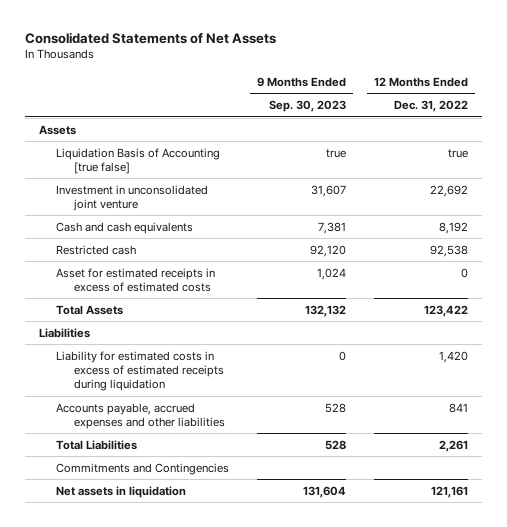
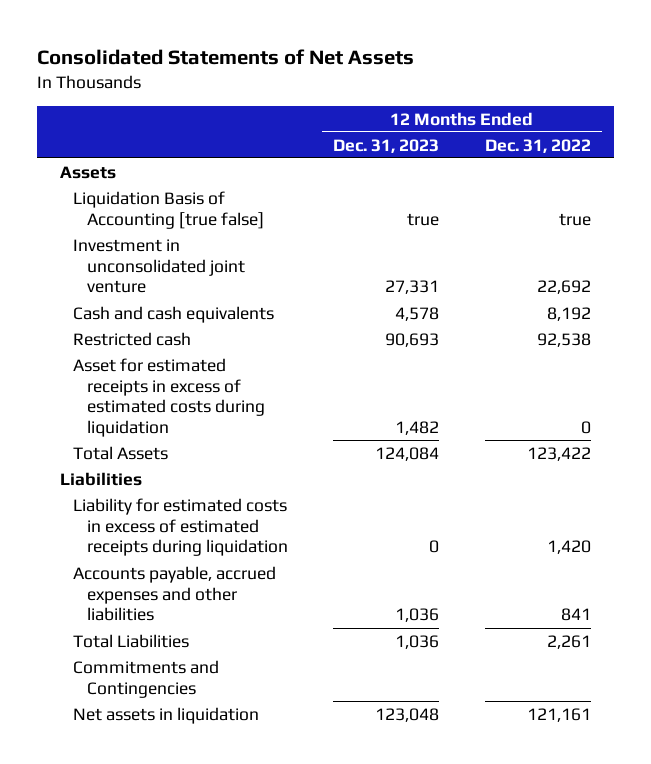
- | 9 Months Ended Sep. 30, 2023 | 12 Months Ended Dec. 31, 2022
+ | 12 Months Ended Dec. 31, 2023 | 12 Months Ended Dec. 31, 2022
- Asset for estimated receipts in excess of estimated costs | 1,024 | 0
+ Asset for estimated receipts in excess of estimated costs during liquidation | 1,482 | 0

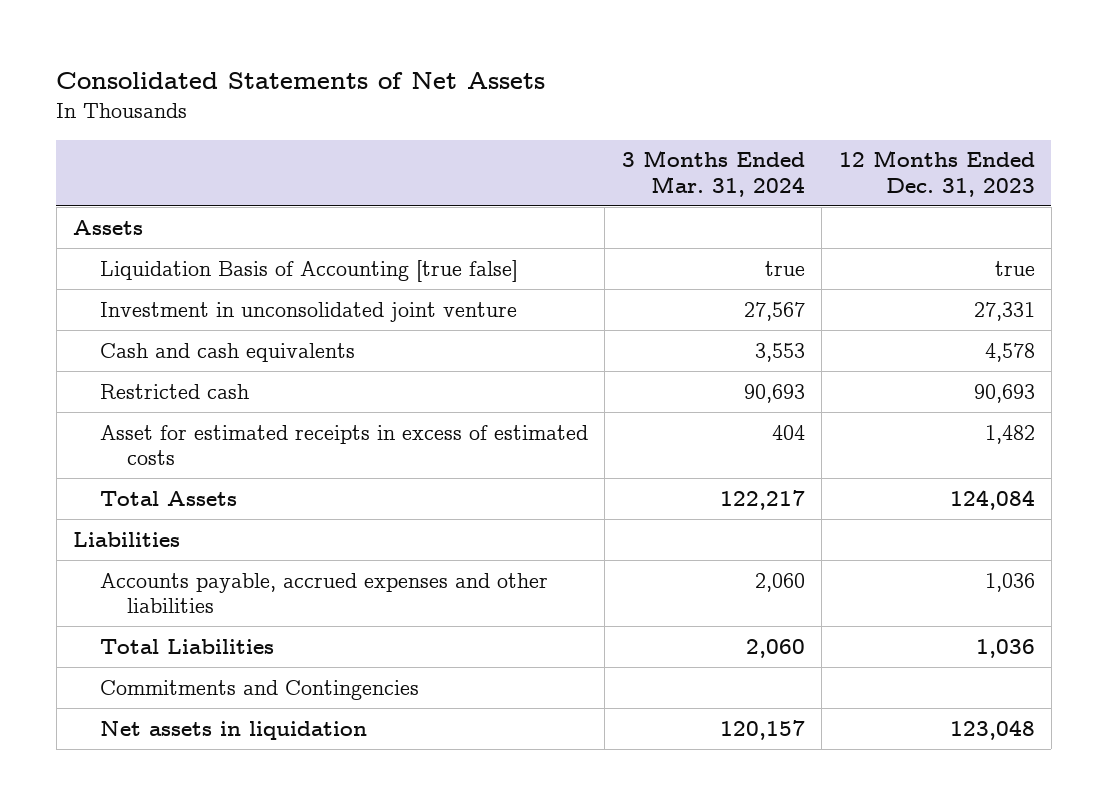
- | 12 Months Ended Dec. 31, 2023 | 12 Months Ended Dec. 31, 2022
+ | 3 Months Ended Mar. 31, 2024 | 12 Months Ended Dec. 31, 2023
- Asset for estimated receipts in excess of estimated costs during liquidation | 1,482 | 0
+ Asset for estimated receipts in excess of estimated costs | 404 | 1,482
- Liability for estimated costs in excess of estimated receipts during liquidation | 0 | 1,420

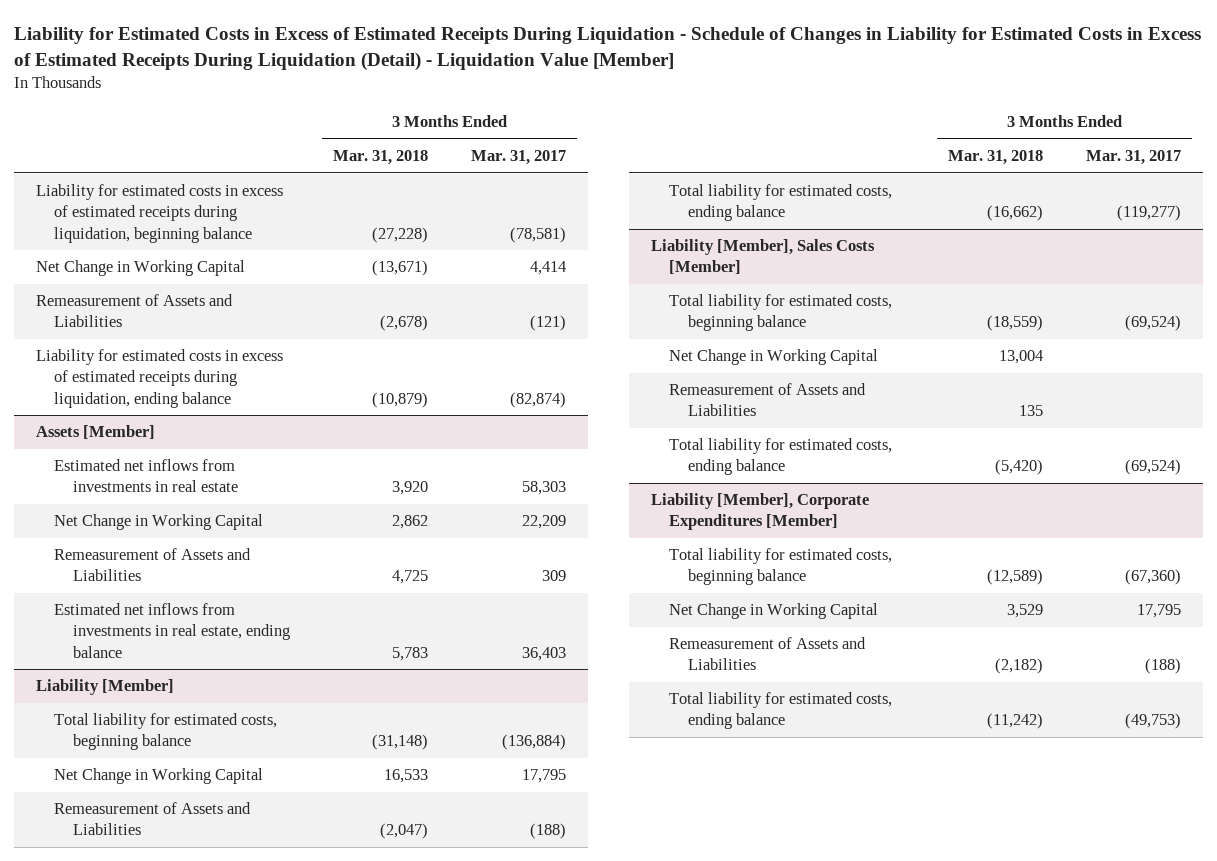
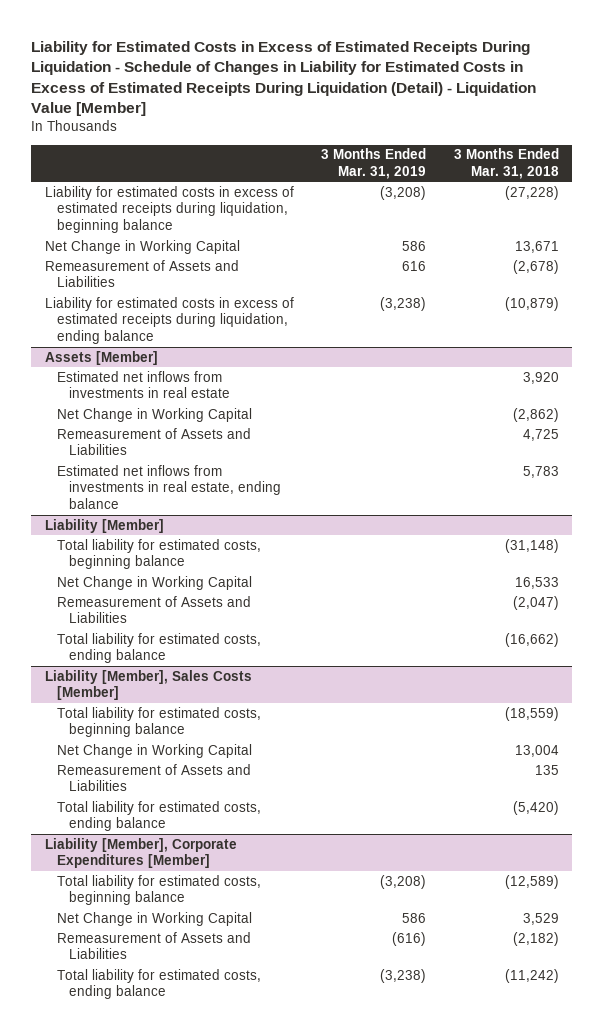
- | 3 Months Ended Mar. 31, 2018 | 3 Months Ended Mar. 31, 2017
+ | 3 Months Ended Mar. 31, 2019 | 3 Months Ended Mar. 31, 2018
- Net Change in Working Capital | (13,671) | 4,414
+ Net Change in Working Capital | 586 | 13,671
@ Assets [Member]
- Net Change in Working Capital | 2,862 | 22,209
+ Net Change in Working Capital | | (2,862)

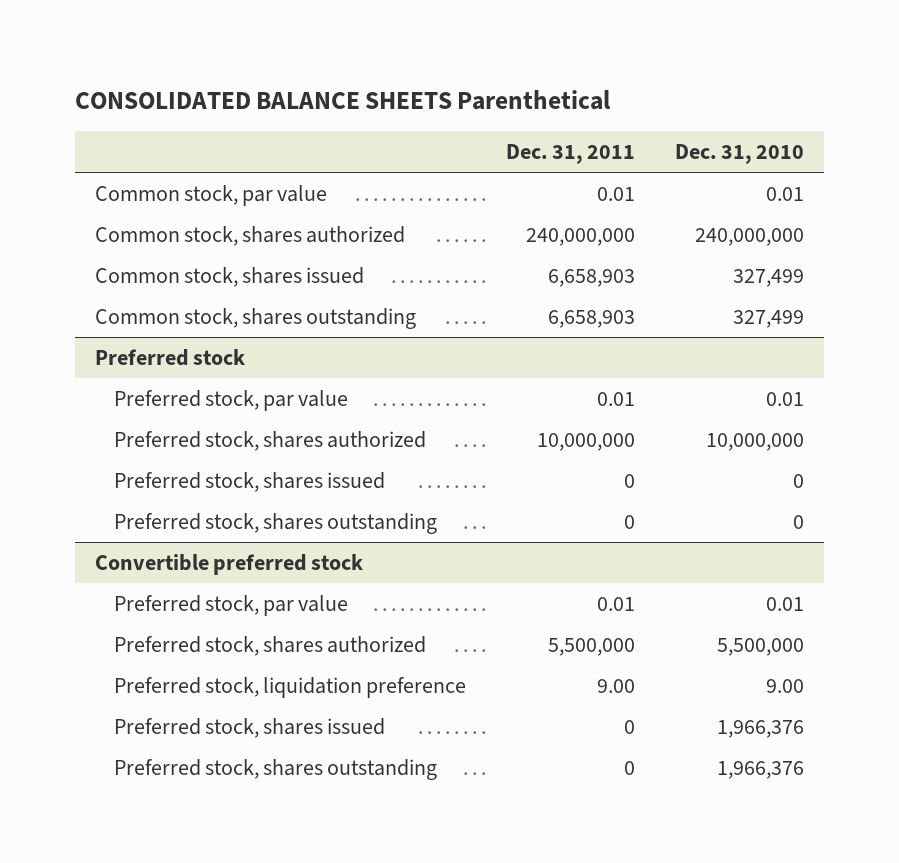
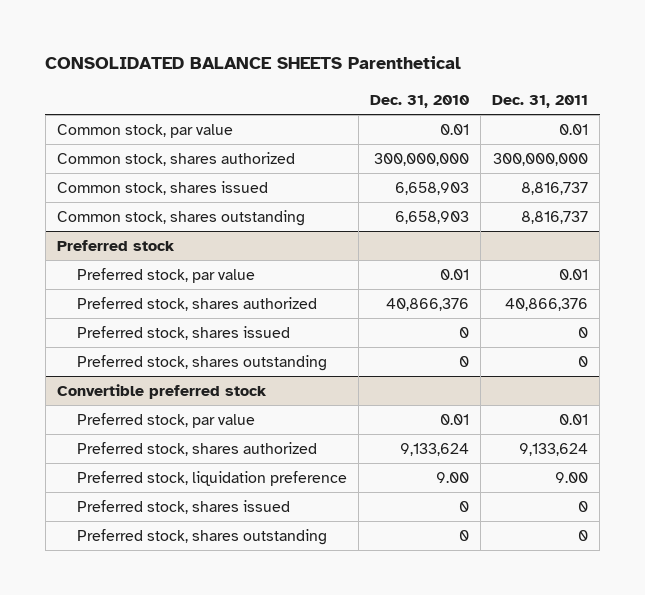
- | Dec. 31, 2011 | Dec. 31, 2010
+ | Dec. 31, 2010 | Dec. 31, 2011
- Common stock, shares authorized | 240,000,000 | 240,000,000
- Common stock, shares issued | 6,658,903 | 327,499
- Common stock, shares outstanding | 6,658,903 | 327,499
+ Common stock, shares authorized | 300,000,000 | 300,000,000
+ Common stock, shares issued | 6,658,903 | 8,816,737
+ Common stock, shares outstanding | 6,658,903 | 8,816,737
@ Preferred stock
- Preferred stock, shares authorized | 10,000,000 | 10,000,000
+ Preferred stock, shares authorized | 40,866,376 | 40,866,376
@ Convertible preferred stock
- Preferred stock, shares authorized | 5,500,000 | 5,500,000
+ Preferred stock, shares authorized | 9,133,624 | 9,133,624
- Preferred stock, shares issued | 0 | 1,966,376
- Preferred stock, shares outstanding | 0 | 1,966,376
+ Preferred stock, shares issued | 0 | 0
+ Preferred stock, shares outstanding | 0 | 0

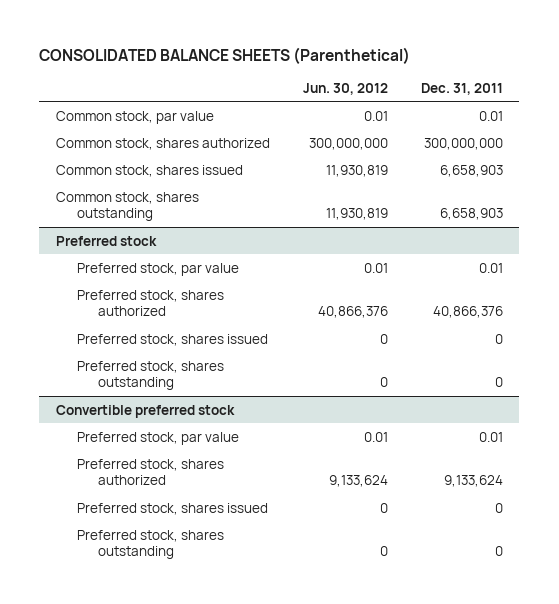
- CONSOLIDATED BALANCE SHEETS Parenthetical
+ CONSOLIDATED BALANCE SHEETS (Parenthetical)
- | Dec. 31, 2010 | Dec. 31, 2011
+ | Jun. 30, 2012 | Dec. 31, 2011
- Common stock, shares issued | 6,658,903 | 8,816,737
- Common stock, shares outstanding | 6,658,903 | 8,816,737
+ Common stock, shares issued | 11,930,819 | 6,658,903
+ Common stock, shares outstanding | 11,930,819 | 6,658,903
@ Convertible preferred stock
- Preferred stock, liquidation preference | 9.00 | 9.00

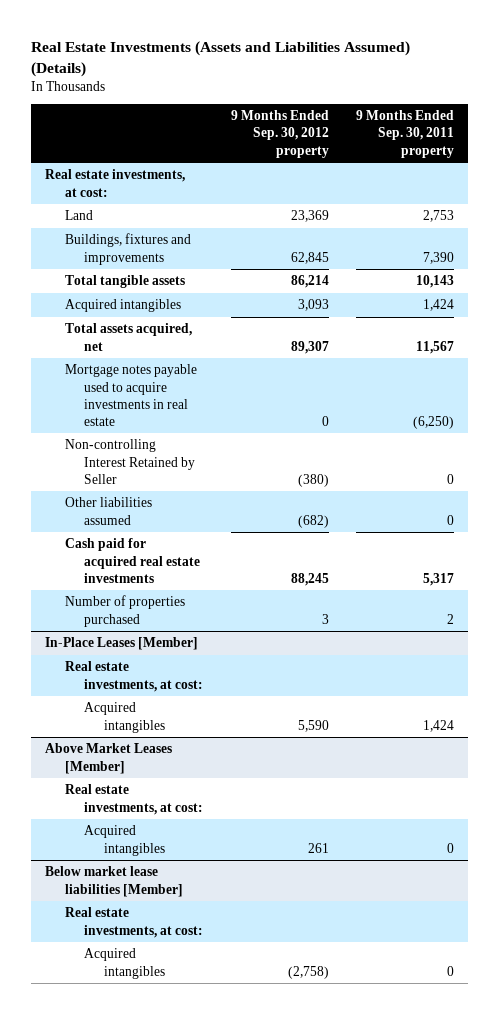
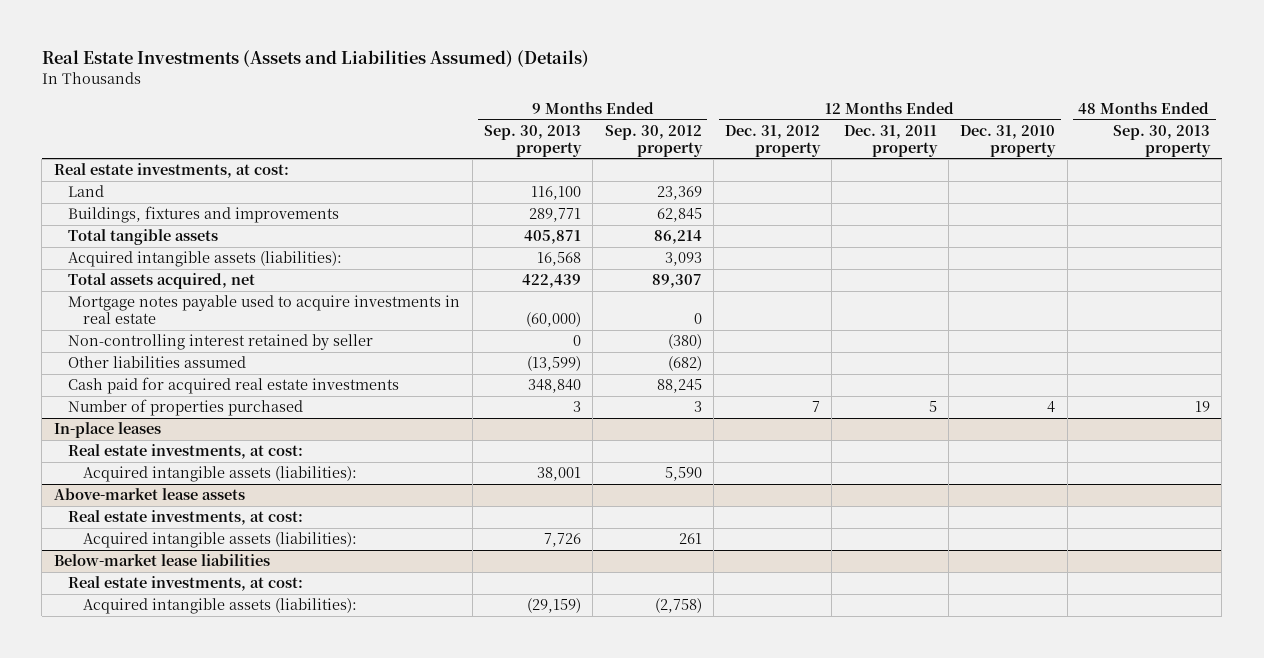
- | 9 Months Ended Sep. 30, 2012 property | 9 Months Ended Sep. 30, 2011 property
+ | 9 Months Ended Sep. 30, 2013 property | 9 Months Ended Sep. 30, 2012 property | 12 Months Ended Dec. 31, 2012 property | 12 Months Ended Dec. 31, 2011 property | 12 Months Ended Dec. 31, 2010 property | 48 Months Ended Sep. 30, 2013 property
- Acquired intangibles | 3,093 | 1,424
+ Acquired intangible assets (liabilities): | 16,568 | 3,093 | | | |
- Non-controlling Interest Retained by Seller | (380) | 0
+ Non-controlling interest retained by seller | 0 | (380) | | | |
- In-Place Leases [Member]
+ In-place leases
- Acquired intangibles | 5,590 | 1,424
- Above Market Leases [Member]
+ Acquired intangible assets (liabilities): | 38,001 | 5,590 | | | |
+ Above-market lease assets
- Acquired intangibles | 261 | 0
- Below market lease liabilities [Member]
+ Acquired intangible assets (liabilities): | 7,726 | 261 | | | |
+ Below-market lease liabilities
- Acquired intangibles | (2,758) | 0
+ Acquired intangible assets (liabilities): | (29,159) | (2,758) | | | |

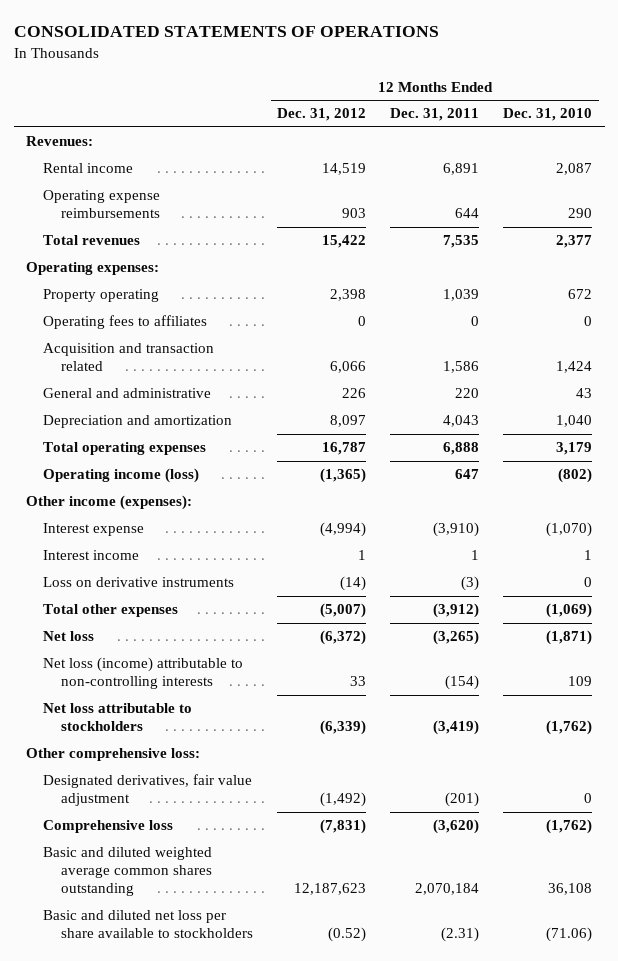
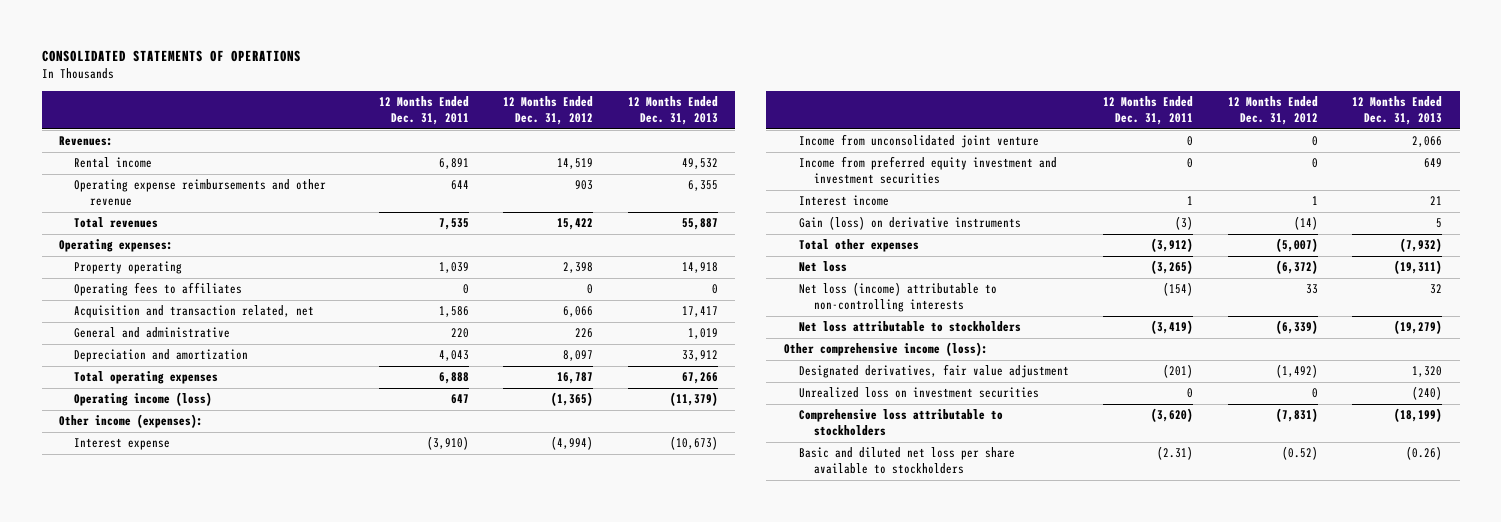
- | 12 Months Ended Dec. 31, 2012 | 12 Months Ended Dec. 31, 2011 | 12 Months Ended Dec. 31, 2010
+ | 12 Months Ended Dec. 31, 2011 | 12 Months Ended Dec. 31, 2012 | 12 Months Ended Dec. 31, 2013
- Operating expense reimbursements | 903 | 644 | 290
+ Operating expense reimbursements and other revenue | 644 | 903 | 6,355
- Acquisition and transaction related | 6,066 | 1,586 | 1,424
+ Acquisition and transaction related, net | 1,586 | 6,066 | 17,417
+ Income from unconsolidated joint venture | 0 | 0 | 2,066
+ Income from preferred equity investment and investment securities | 0 | 0 | 649
- Loss on derivative instruments | (14) | (3) | 0
+ Gain (loss) on derivative instruments | (3) | (14) | 5
- Other comprehensive loss:
+ Other comprehensive income (loss):
- Comprehensive loss | (7,831) | (3,620) | (1,762)
- Basic and diluted weighted average common shares outstanding | 12,187,623 | 2,070,184 | 36,108
+ Unrealized loss on investment securities | 0 | 0 | (240)
+ Comprehensive loss attributable to stockholders | (3,620) | (7,831) | (18,199)

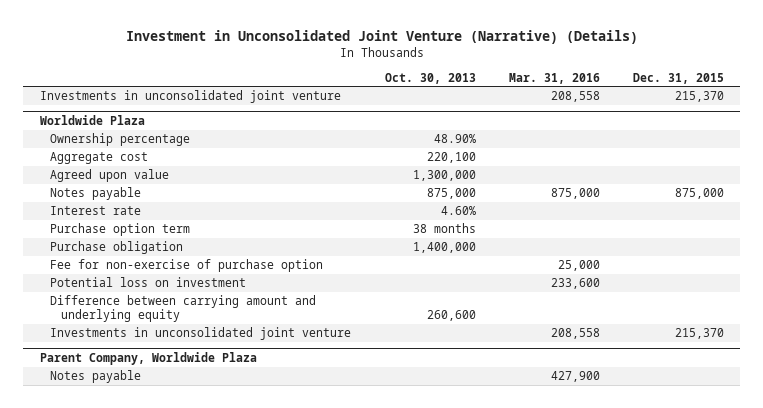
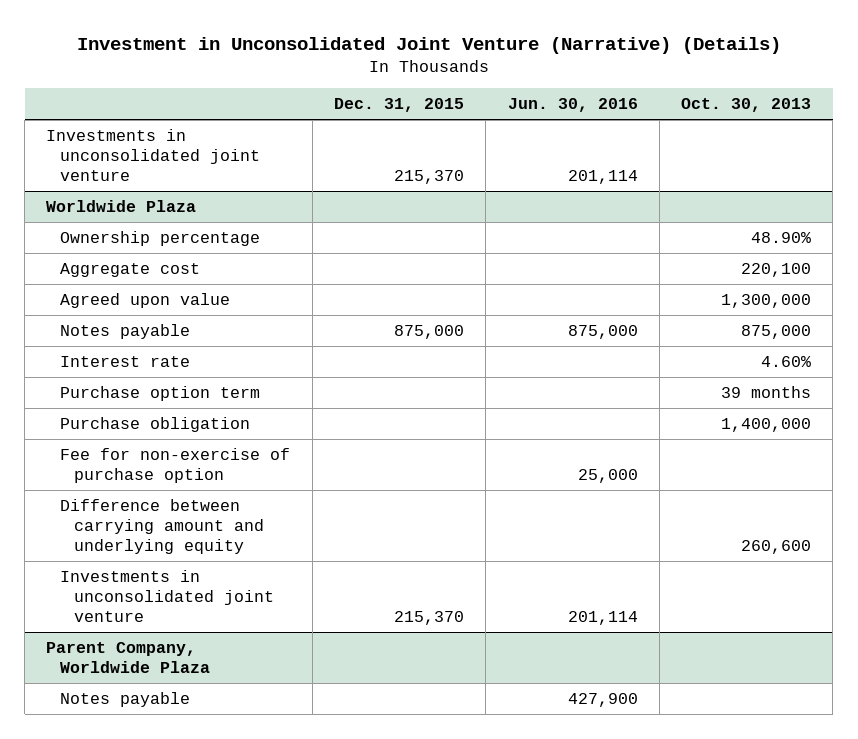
- | Oct. 30, 2013 | Mar. 31, 2016 | Dec. 31, 2015
+ | Dec. 31, 2015 | Jun. 30, 2016 | Oct. 30, 2013
@ Worldwide Plaza
- Purchase option term | 38 months | |
+ Purchase option term | | | 39 months
- Potential loss on investment | | 233,600 |

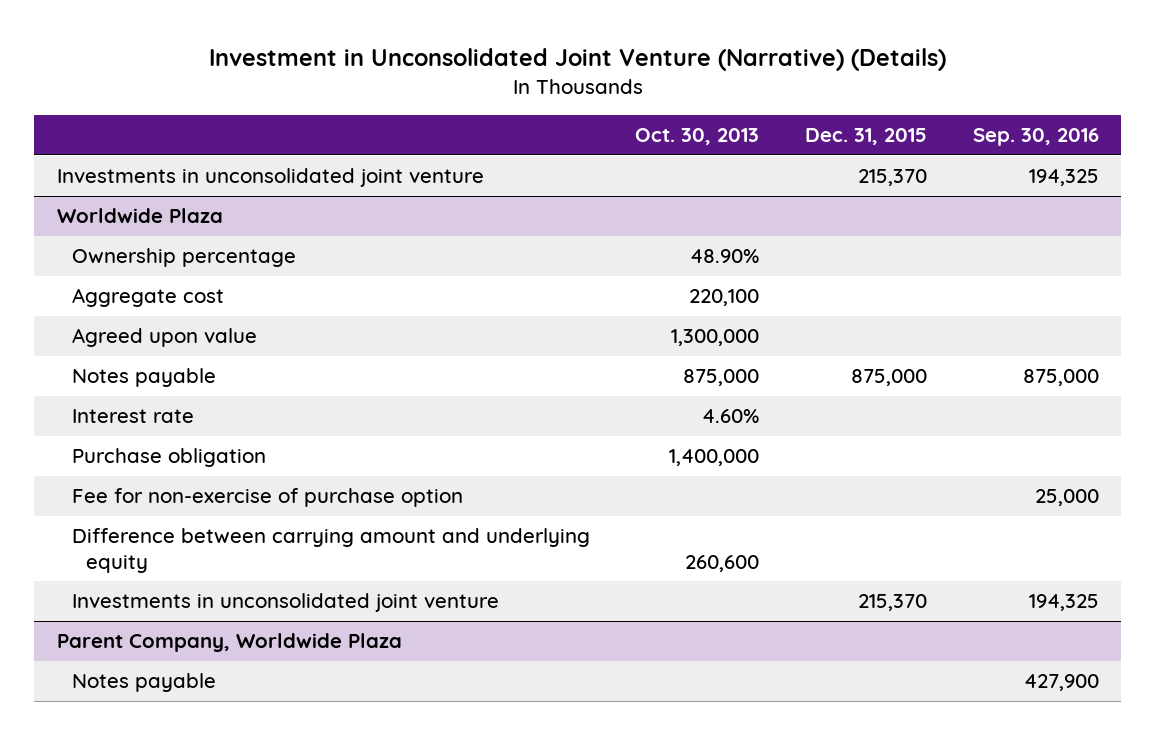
- | Dec. 31, 2015 | Jun. 30, 2016 | Oct. 30, 2013
+ | Oct. 30, 2013 | Dec. 31, 2015 | Sep. 30, 2016
@ Worldwide Plaza
- Purchase option term | | | 39 months

